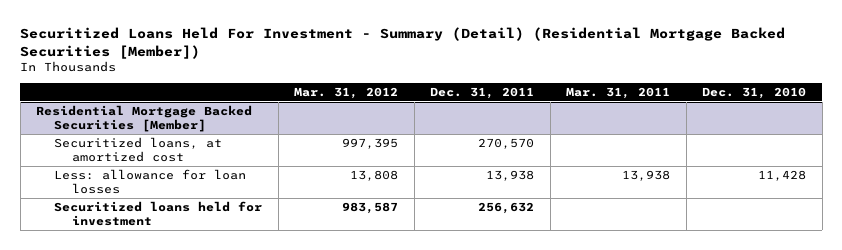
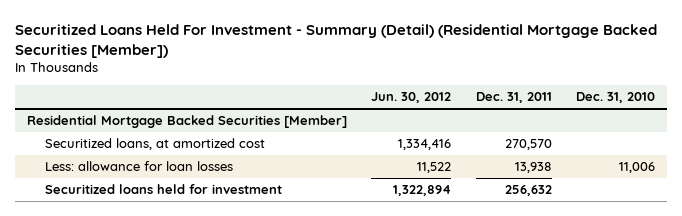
- | Mar. 31, 2012 | Dec. 31, 2011 | Mar. 31, 2011 | Dec. 31, 2010
+ | Jun. 30, 2012 | Dec. 31, 2011 | Dec. 31, 2010
@ Residential Mortgage Backed Securities [Member]
- Less: allowance for loan losses | 13,808 | 13,938 | 13,938 | 11,428
+ Less: allowance for loan losses | 11,522 | 13,938 | 11,006

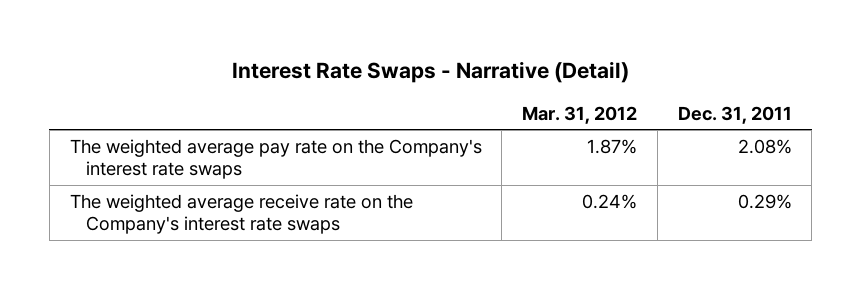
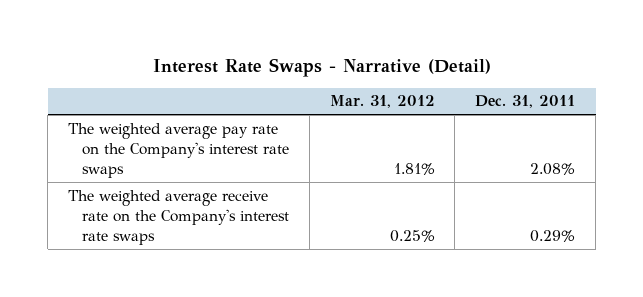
- The weighted average pay rate on the Company's interest rate swaps | 1.87% | 2.08%
- The weighted average receive rate on the Company's interest rate swaps | 0.24% | 0.29%
+ The weighted average pay rate on the Company's interest rate swaps | 1.81% | 2.08%
+ The weighted average receive rate on the Company's interest rate swaps | 0.25% | 0.29%

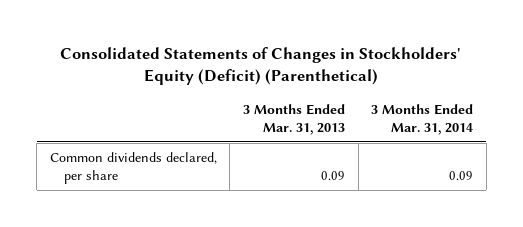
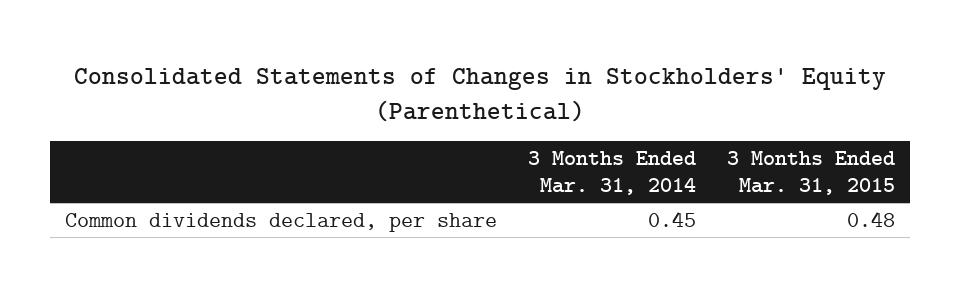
- Consolidated Statements of Changes in Stockholders' Equity (Deficit) (Parenthetical)
+ Consolidated Statements of Changes in Stockholders' Equity (Parenthetical)
- | 3 Months Ended Mar. 31, 2013 | 3 Months Ended Mar. 31, 2014
+ | 3 Months Ended Mar. 31, 2014 | 3 Months Ended Mar. 31, 2015
- Common dividends declared, per share | 0.09 | 0.09
+ Common dividends declared, per share | 0.45 | 0.48

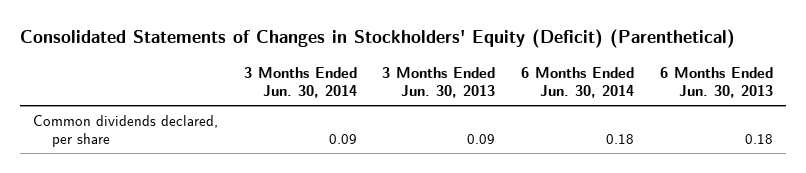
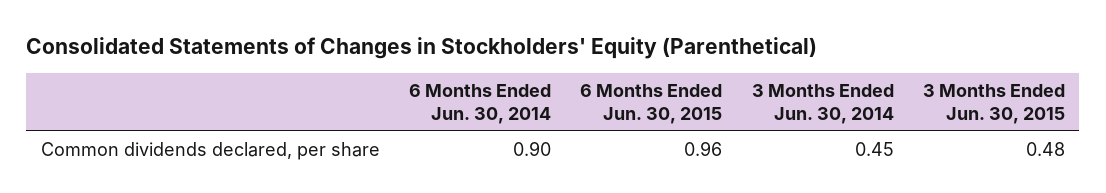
- Consolidated Statements of Changes in Stockholders' Equity (Deficit) (Parenthetical)
+ Consolidated Statements of Changes in Stockholders' Equity (Parenthetical)
- | 3 Months Ended Jun. 30, 2014 | 3 Months Ended Jun. 30, 2013 | 6 Months Ended Jun. 30, 2014 | 6 Months Ended Jun. 30, 2013
+ | 6 Months Ended Jun. 30, 2014 | 6 Months Ended Jun. 30, 2015 | 3 Months Ended Jun. 30, 2014 | 3 Months Ended Jun. 30, 2015
- Common dividends declared, per share | 0.09 | 0.09 | 0.18 | 0.18
+ Common dividends declared, per share | 0.90 | 0.96 | 0.45 | 0.48

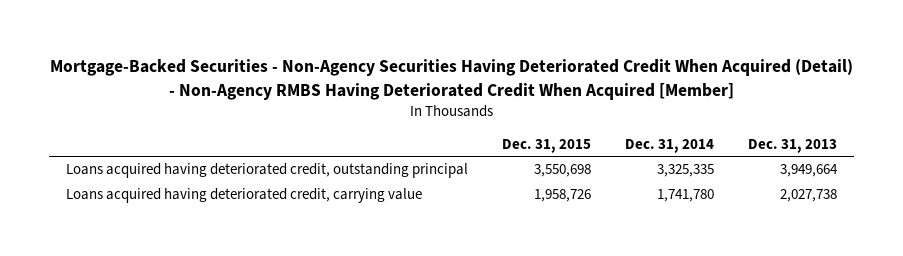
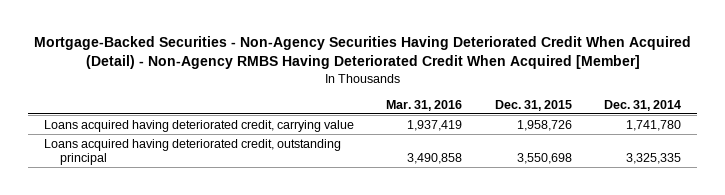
- | Dec. 31, 2015 | Dec. 31, 2014 | Dec. 31, 2013
+ | Mar. 31, 2016 | Dec. 31, 2015 | Dec. 31, 2014
moved down: Loans acquired having deteriorated credit, outstanding principal | 3,490,858 | 3,550,698 | 3,325,335

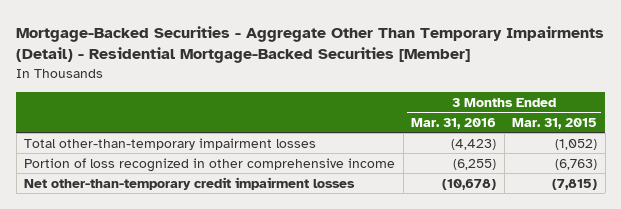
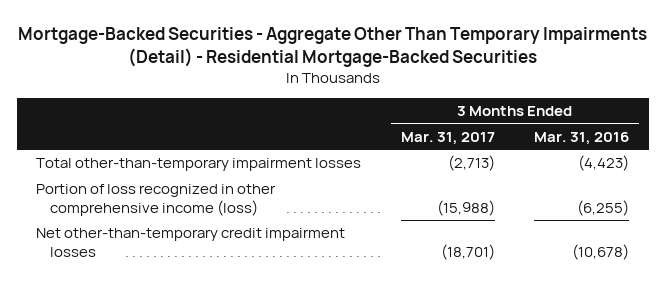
- Mortgage-Backed Securities - Aggregate Other Than Temporary Impairments (Detail) - Residential Mortgage-Backed Securities [Member]
+ Mortgage-Backed Securities - Aggregate Other Than Temporary Impairments (Detail) - Residential Mortgage-Backed Securities
- | 3 Months Ended Mar. 31, 2016 | 3 Months Ended Mar. 31, 2015
+ | 3 Months Ended Mar. 31, 2017 | 3 Months Ended Mar. 31, 2016
- Portion of loss recognized in other comprehensive income | (6,255) | (6,763)
+ Portion of loss recognized in other comprehensive income (loss) | (15,988) | (6,255)

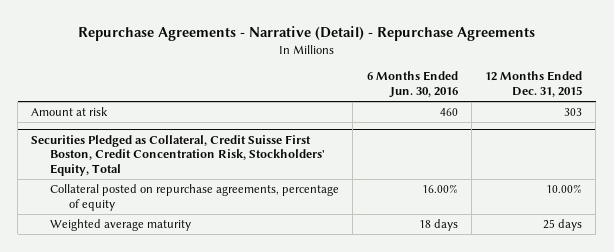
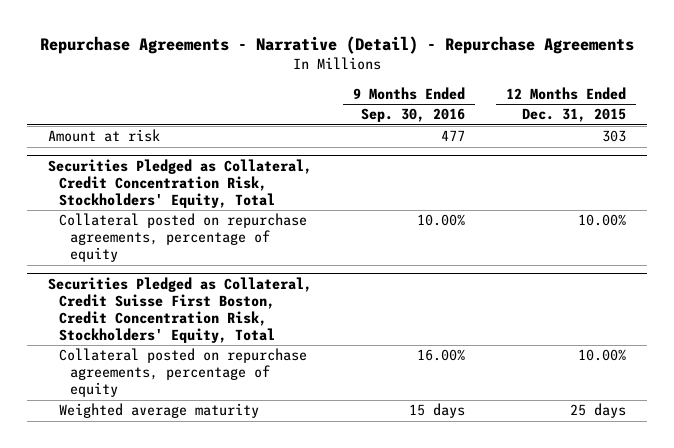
- | 6 Months Ended Jun. 30, 2016 | 12 Months Ended Dec. 31, 2015
+ | 9 Months Ended Sep. 30, 2016 | 12 Months Ended Dec. 31, 2015
+ Securities Pledged as Collateral, Credit Concentration Risk, Stockholders' Equity, Total
+ Collateral posted on repurchase agreements, percentage of equity | 10.00% | 10.00%

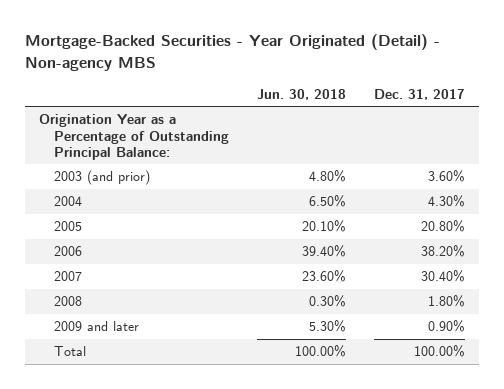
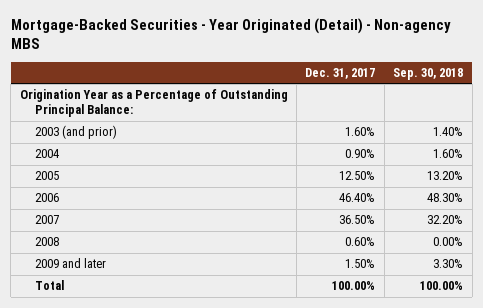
- | Jun. 30, 2018 | Dec. 31, 2017
+ | Dec. 31, 2017 | Sep. 30, 2018
- 2003 (and prior) | 4.80% | 3.60%
- 2004 | 6.50% | 4.30%
- 2005 | 20.10% | 20.80%
- 2006 | 39.40% | 38.20%
- 2007 | 23.60% | 30.40%
- 2008 | 0.30% | 1.80%
- 2009 and later | 5.30% | 0.90%
+ 2003 (and prior) | 1.60% | 1.40%
+ 2004 | 0.90% | 1.60%
+ 2005 | 12.50% | 13.20%
+ 2006 | 46.40% | 48.30%
+ 2007 | 36.50% | 32.20%
+ 2008 | 0.60% | 0.00%
+ 2009 and later | 1.50% | 3.30%

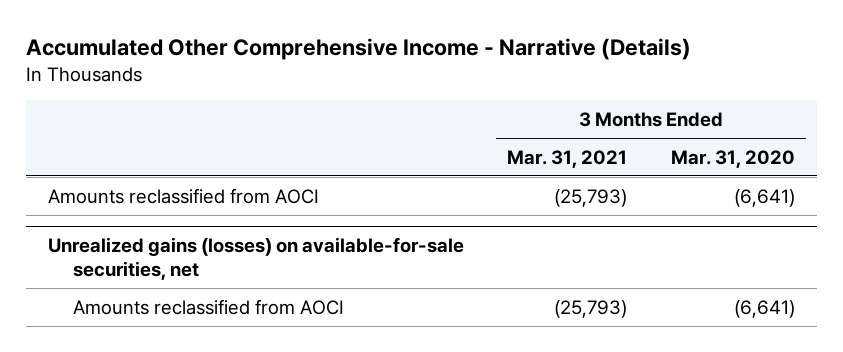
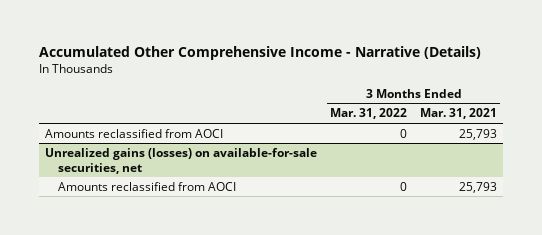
- | 3 Months Ended Mar. 31, 2021 | 3 Months Ended Mar. 31, 2020
+ | 3 Months Ended Mar. 31, 2022 | 3 Months Ended Mar. 31, 2021
- Amounts reclassified from AOCI | (25,793) | (6,641)
+ Amounts reclassified from AOCI | 0 | 25,793
@ Unrealized gains (losses) on available-for-sale securities, net
- Amounts reclassified from AOCI | (25,793) | (6,641)
+ Amounts reclassified from AOCI | 0 | 25,793

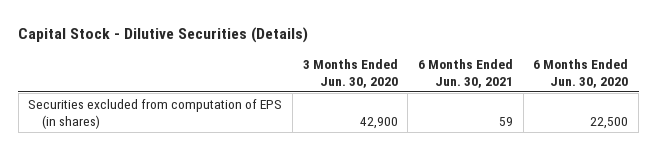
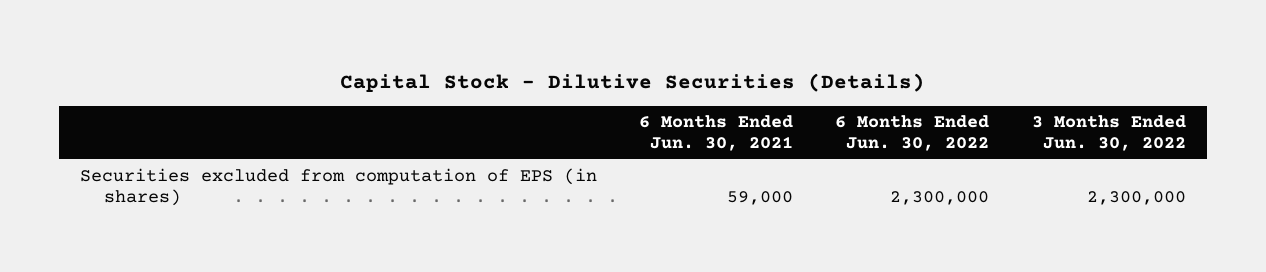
- | 3 Months Ended Jun. 30, 2020 | 6 Months Ended Jun. 30, 2021 | 6 Months Ended Jun. 30, 2020
+ | 6 Months Ended Jun. 30, 2021 | 6 Months Ended Jun. 30, 2022 | 3 Months Ended Jun. 30, 2022
- Securities excluded from computation of EPS (in shares) | 42,900 | 59 | 22,500
+ Securities excluded from computation of EPS (in shares) | 59,000 | 2,300,000 | 2,300,000

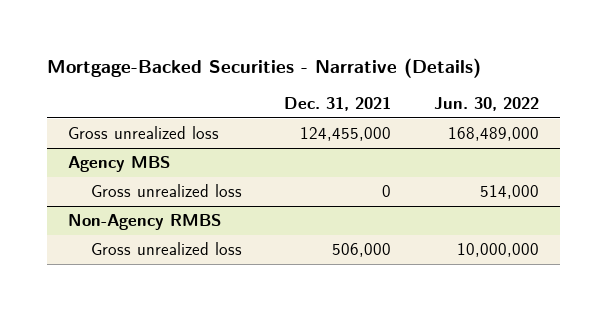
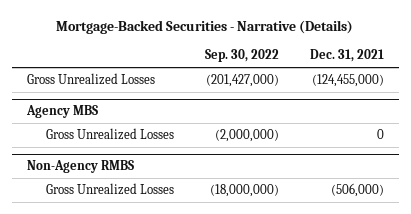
- | Dec. 31, 2021 | Jun. 30, 2022
+ | Sep. 30, 2022 | Dec. 31, 2021
- Gross unrealized loss | 124,455,000 | 168,489,000
+ Gross Unrealized Losses | (201,427,000) | (124,455,000)
@ Agency MBS
- Gross unrealized loss | 0 | 514,000
+ Gross Unrealized Losses | (2,000,000) | 0
@ Non-Agency RMBS
- Gross unrealized loss | 506,000 | 10,000,000
+ Gross Unrealized Losses | (18,000,000) | (506,000)

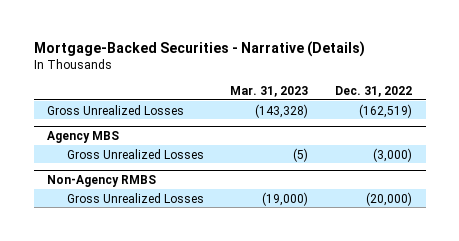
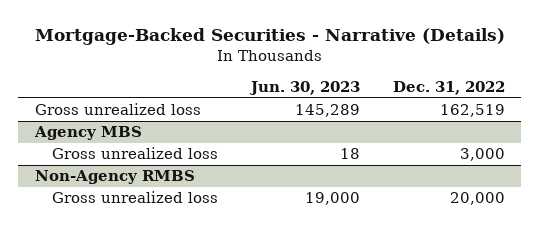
- | Mar. 31, 2023 | Dec. 31, 2022
+ | Jun. 30, 2023 | Dec. 31, 2022
- Gross Unrealized Losses | (143,328) | (162,519)
+ Gross unrealized loss | 145,289 | 162,519
@ Agency MBS
- Gross Unrealized Losses | (5) | (3,000)
+ Gross unrealized loss | 18 | 3,000
@ Non-Agency RMBS
- Gross Unrealized Losses | (19,000) | (20,000)
+ Gross unrealized loss | 19,000 | 20,000

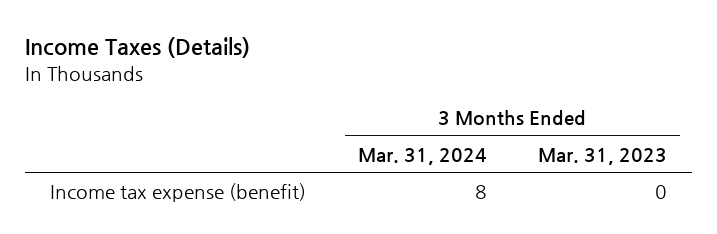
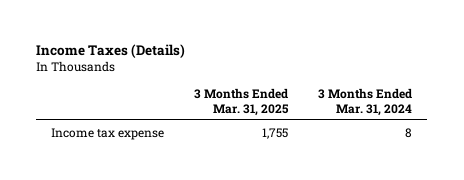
- | 3 Months Ended Mar. 31, 2024 | 3 Months Ended Mar. 31, 2023
+ | 3 Months Ended Mar. 31, 2025 | 3 Months Ended Mar. 31, 2024
- Income tax expense (benefit) | 8 | 0
+ Income tax expense | 1,755 | 8

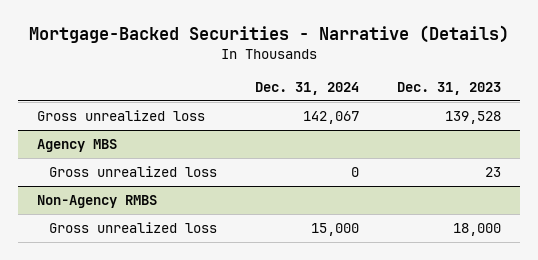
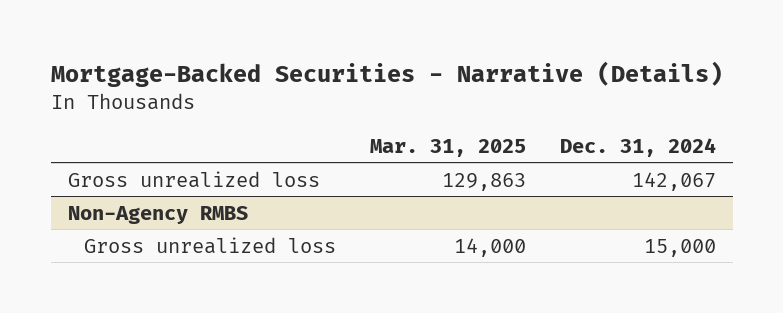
- | Dec. 31, 2024 | Dec. 31, 2023
+ | Mar. 31, 2025 | Dec. 31, 2024
- Agency MBS
- Gross unrealized loss | 0 | 23

